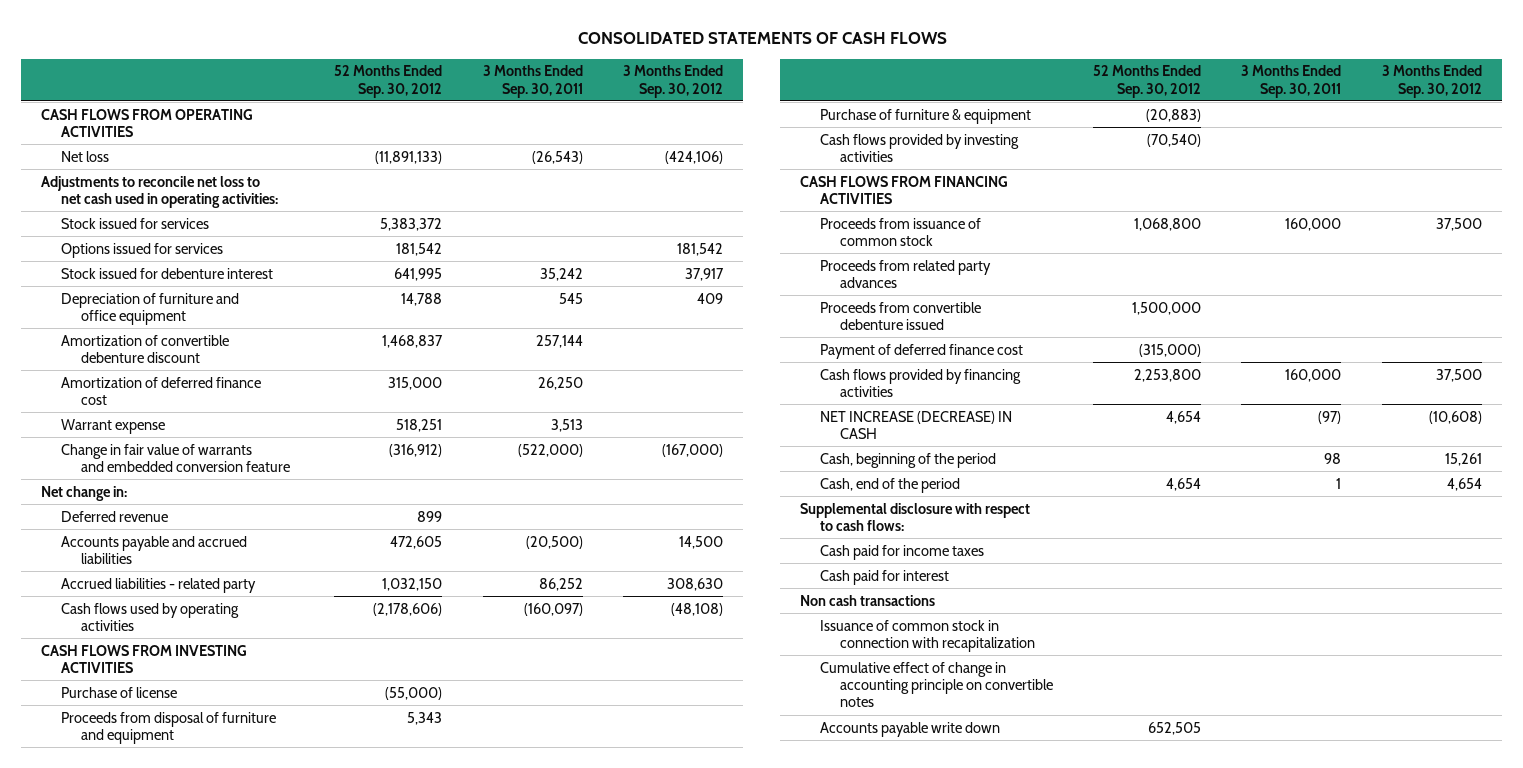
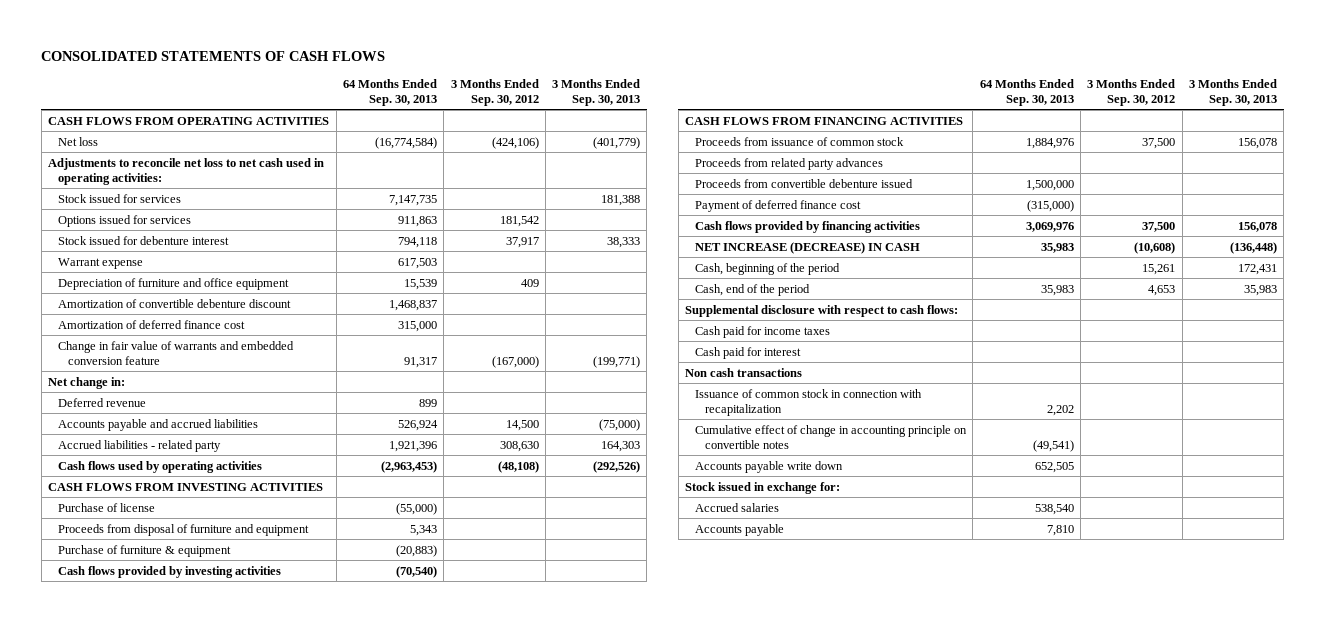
- | 52 Months Ended Sep. 30, 2012 | 3 Months Ended Sep. 30, 2011 | 3 Months Ended Sep. 30, 2012
+ | 64 Months Ended Sep. 30, 2013 | 3 Months Ended Sep. 30, 2012 | 3 Months Ended Sep. 30, 2013
moved up: Warrant expense | 617,503 | |
- Cash, end of the period | 4,654 | 1 | 4,654
+ Cash, end of the period | 35,983 | 4,653 | 35,983
+ Stock issued in exchange for:
+ Accrued salaries | 538,540 | |
+ Accounts payable | 7,810 | |

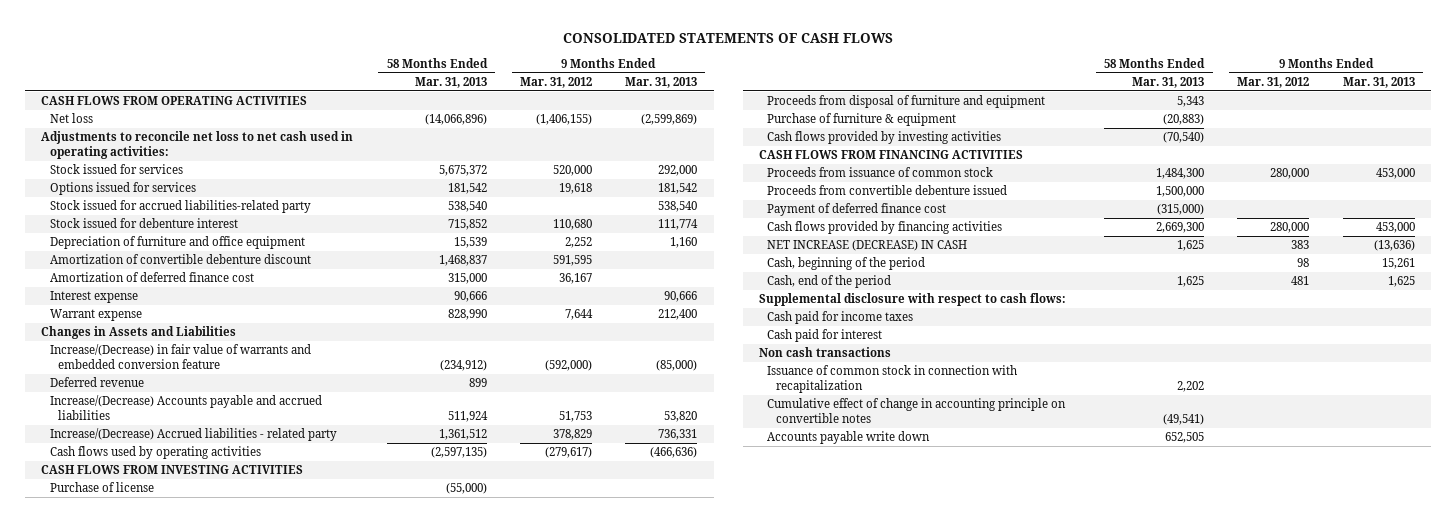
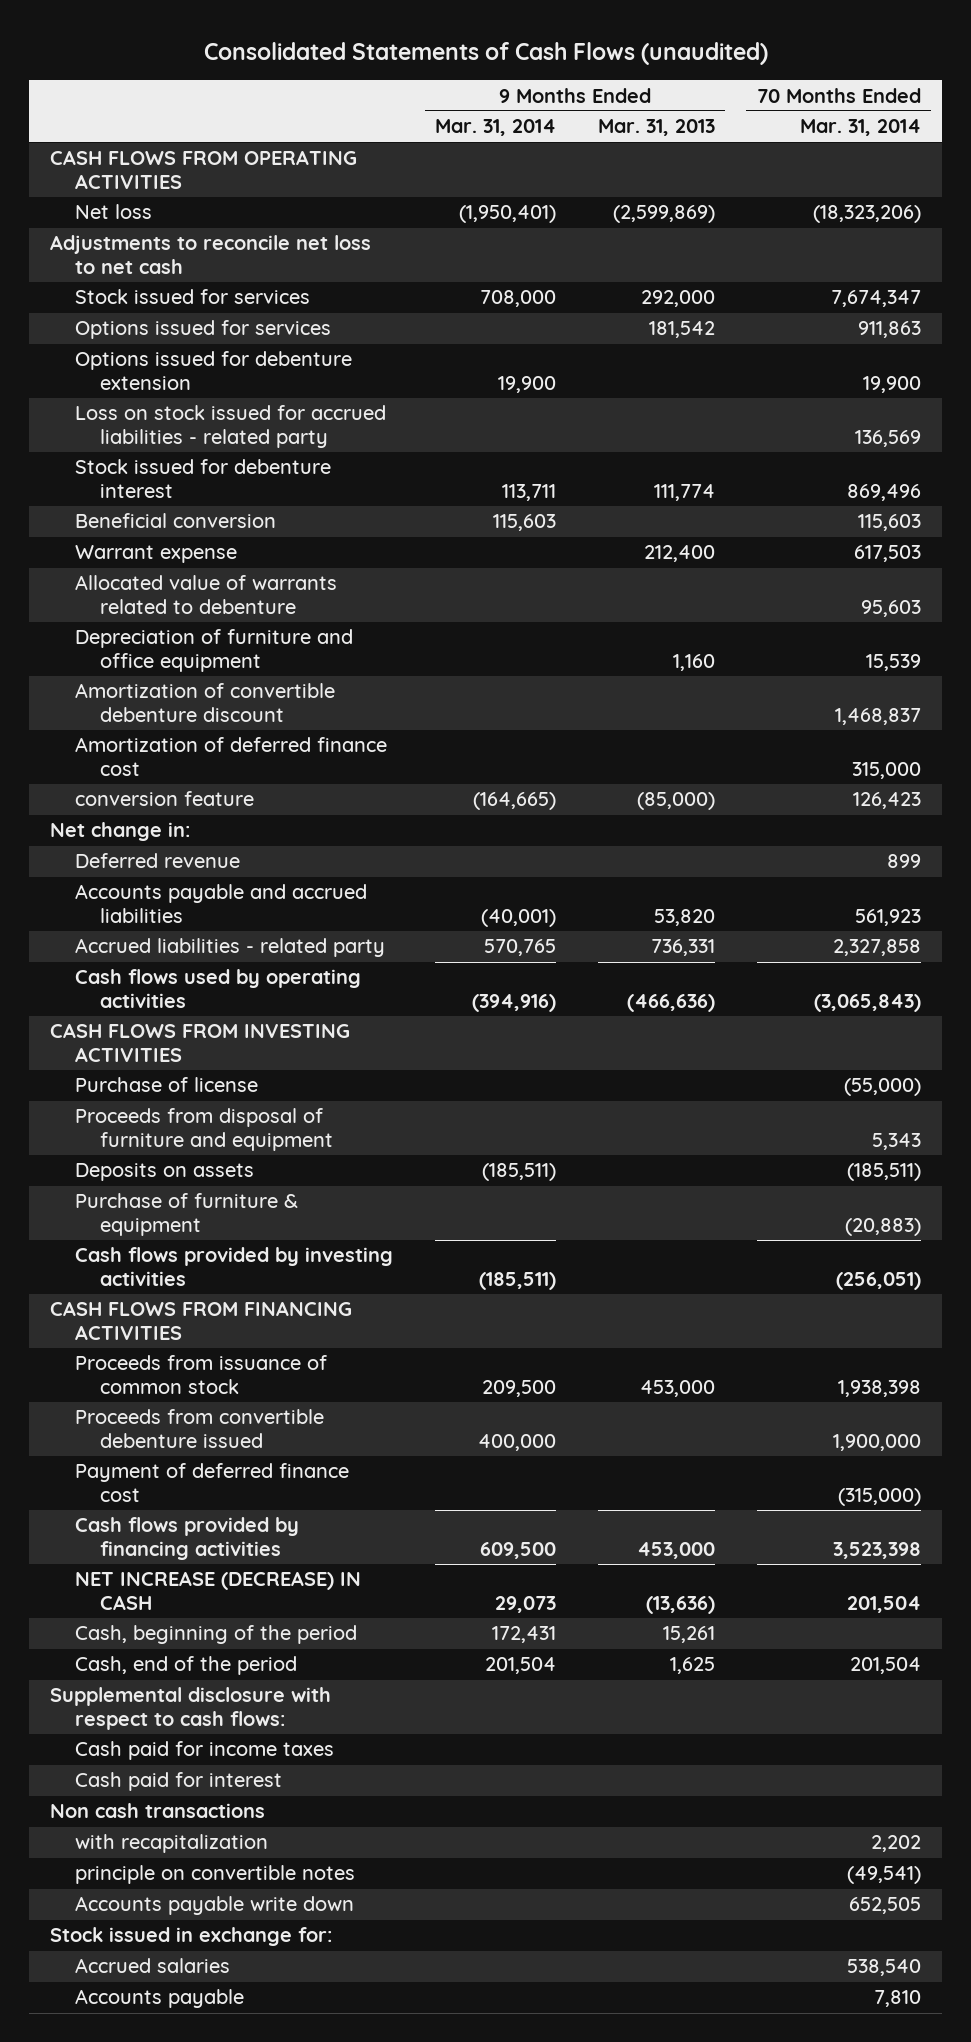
- CONSOLIDATED STATEMENTS OF CASH FLOWS
+ Consolidated Statements of Cash Flows (unaudited)
- | 58 Months Ended Mar. 31, 2013 | 9 Months Ended Mar. 31, 2012 | 9 Months Ended Mar. 31, 2013
+ | 9 Months Ended Mar. 31, 2014 | 9 Months Ended Mar. 31, 2013 | 70 Months Ended Mar. 31, 2014
- Adjustments to reconcile net loss to net cash used in operating activities:
+ Adjustments to reconcile net loss to net cash
- Stock issued for accrued liabilities-related party | 538,540 | | 538,540
+ Options issued for debenture extension | 19,900 | | 19,900
+ Loss on stock issued for accrued liabilities - related party | | | 136,569
+ Beneficial conversion | 115,603 | | 115,603
moved up: Warrant expense | | 212,400 | 617,503
+ Allocated value of warrants related to debenture | | | 95,603
- Interest expense | 90,666 | | 90,666
- Changes in Assets and Liabilities
- Increase/(Decrease) in fair value of warrants and embedded conversion feature | (234,912) | (592,000) | (85,000)
+ conversion feature | (164,665) | (85,000) | 126,423
+ Net change in:
- Increase/(Decrease) Accounts payable and accrued liabilities | 511,924 | 51,753 | 53,820
- Increase/(Decrease) Accrued liabilities - related party | 1,361,512 | 378,829 | 736,331
+ Accounts payable and accrued liabilities | (40,001) | 53,820 | 561,923
+ Accrued liabilities - related party | 570,765 | 736,331 | 2,327,858
+ Deposits on assets | (185,511) | | (185,511)
- Issuance of common stock in connection with recapitalization | 2,202 | |
- Cumulative effect of change in accounting principle on convertible notes | (49,541) | |
+ with recapitalization | | | 2,202
+ principle on convertible notes | | | (49,541)
+ Stock issued in exchange for:
+ Accrued salaries | | | 538,540
+ Accounts payable | | | 7,810

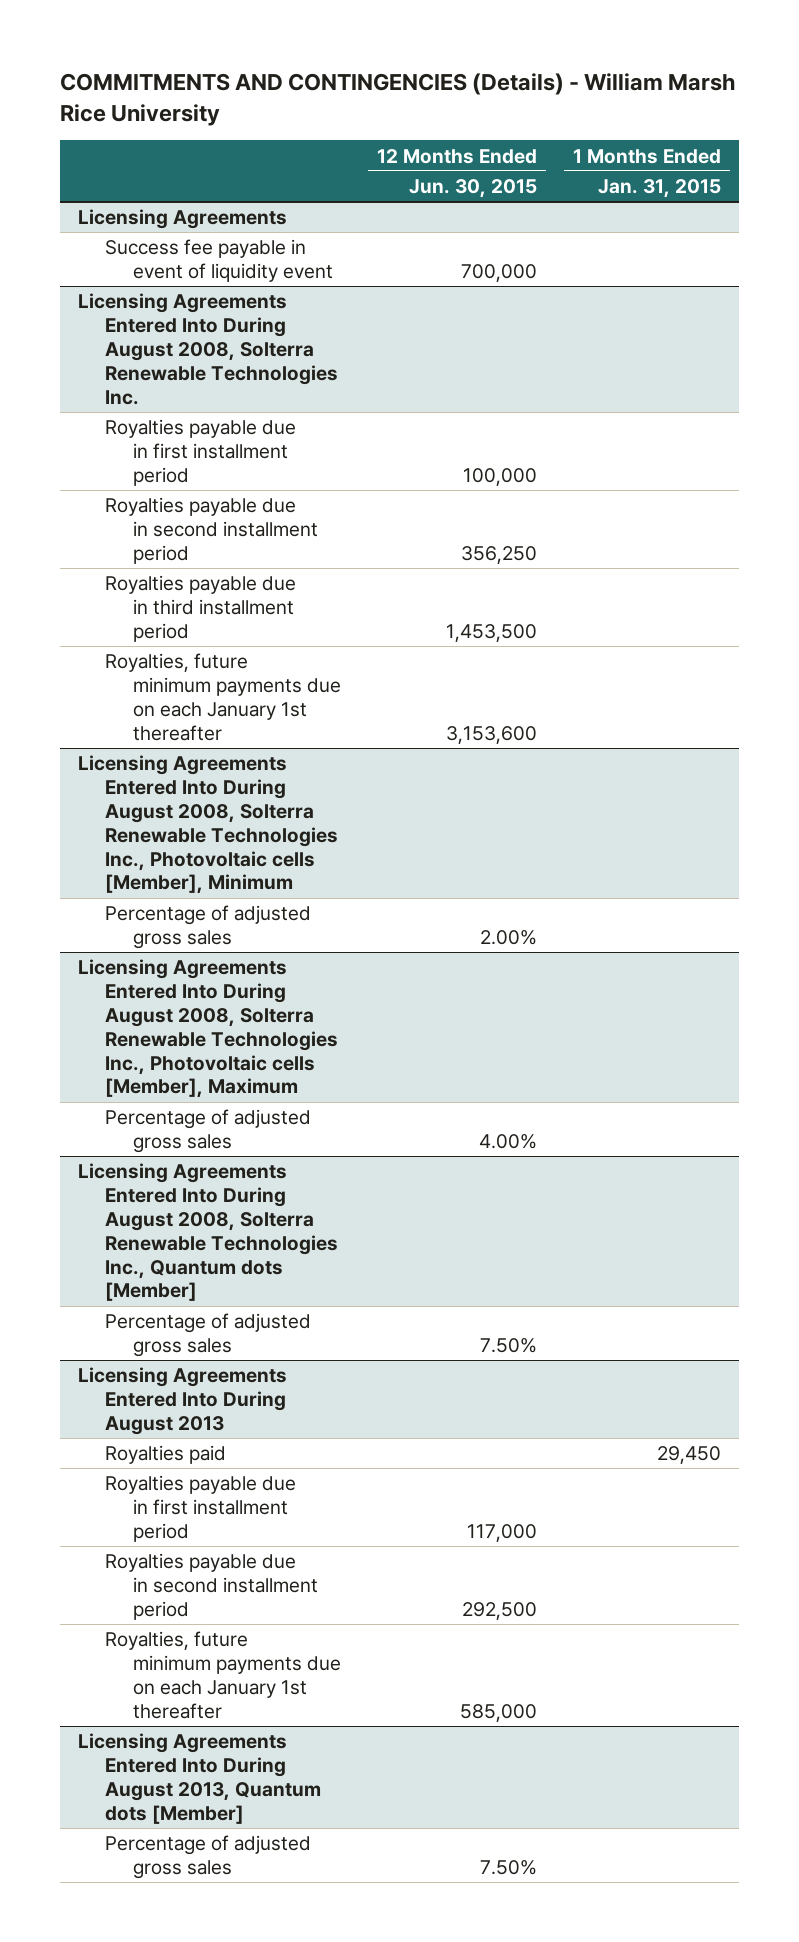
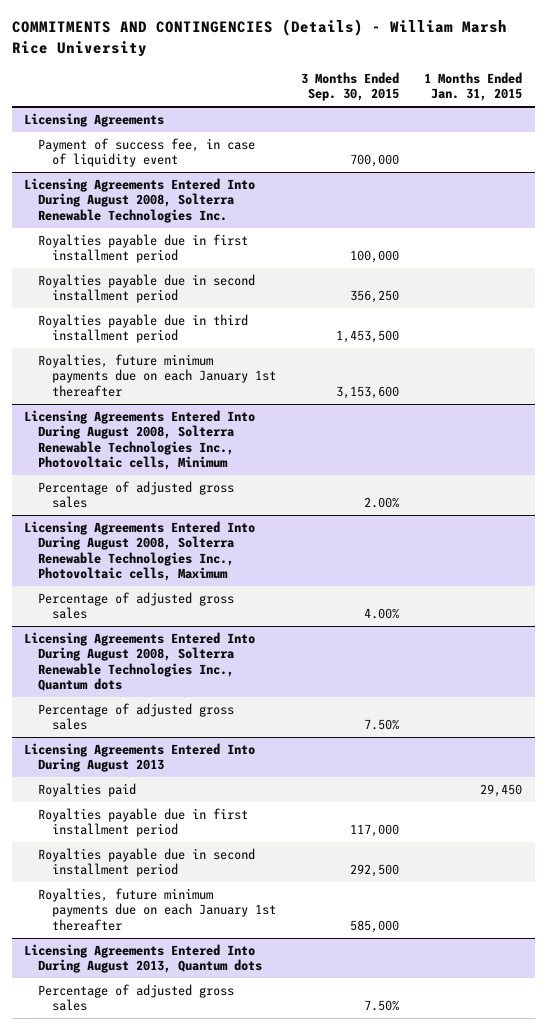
- | 12 Months Ended Jun. 30, 2015 | 1 Months Ended Jan. 31, 2015
+ | 3 Months Ended Sep. 30, 2015 | 1 Months Ended Jan. 31, 2015
@ Licensing Agreements
- Success fee payable in event of liquidity event | 700,000 |
+ Payment of success fee, in case of liquidity event | 700,000 |
- Licensing Agreements Entered Into During August 2008, Solterra Renewable Technologies Inc., Photovoltaic cells [Member], Minimum
+ Licensing Agreements Entered Into During August 2008, Solterra Renewable Technologies Inc., Photovoltaic cells, Minimum
- Licensing Agreements Entered Into During August 2008, Solterra Renewable Technologies Inc., Photovoltaic cells [Member], Maximum
+ Licensing Agreements Entered Into During August 2008, Solterra Renewable Technologies Inc., Photovoltaic cells, Maximum
- Licensing Agreements Entered Into During August 2008, Solterra Renewable Technologies Inc., Quantum dots [Member]
+ Licensing Agreements Entered Into During August 2008, Solterra Renewable Technologies Inc., Quantum dots
- Licensing Agreements Entered Into During August 2013, Quantum dots [Member]
+ Licensing Agreements Entered Into During August 2013, Quantum dots

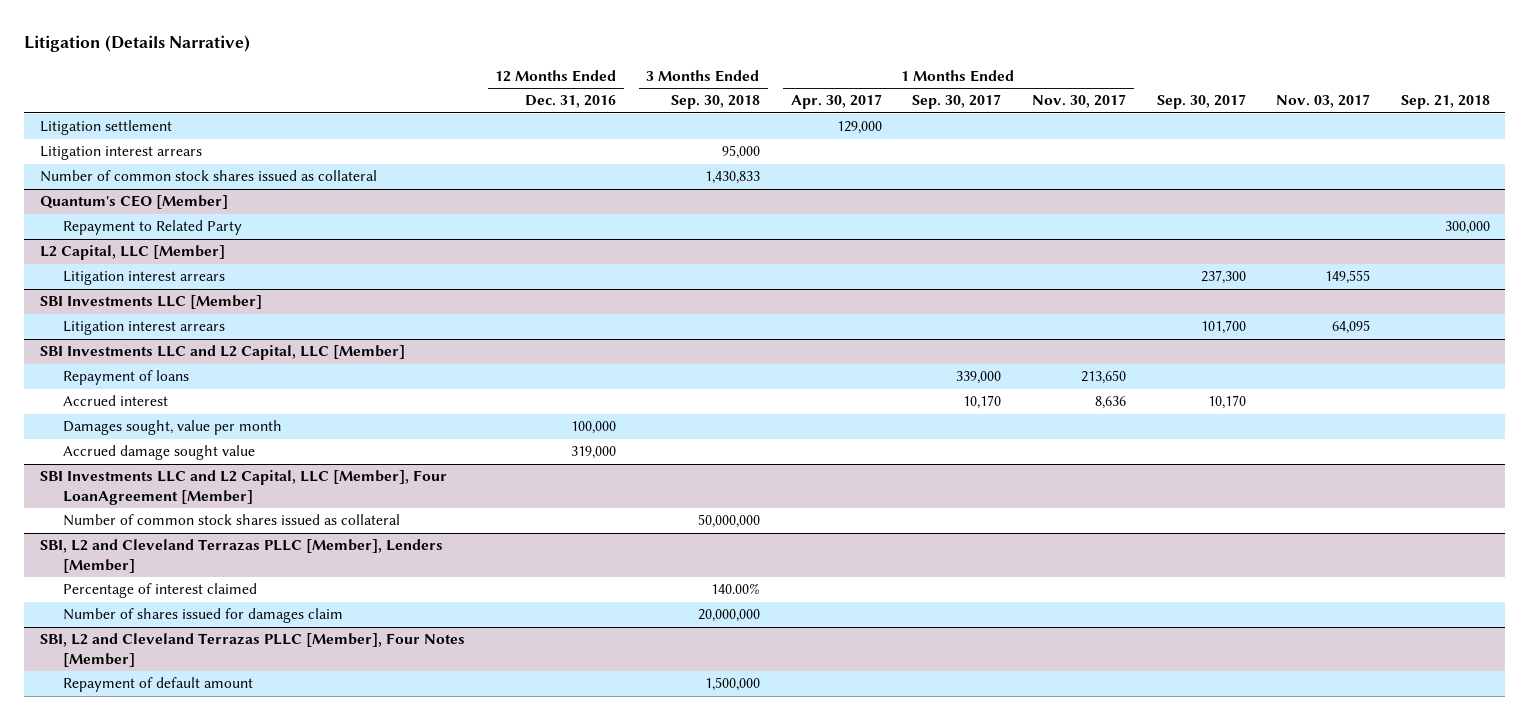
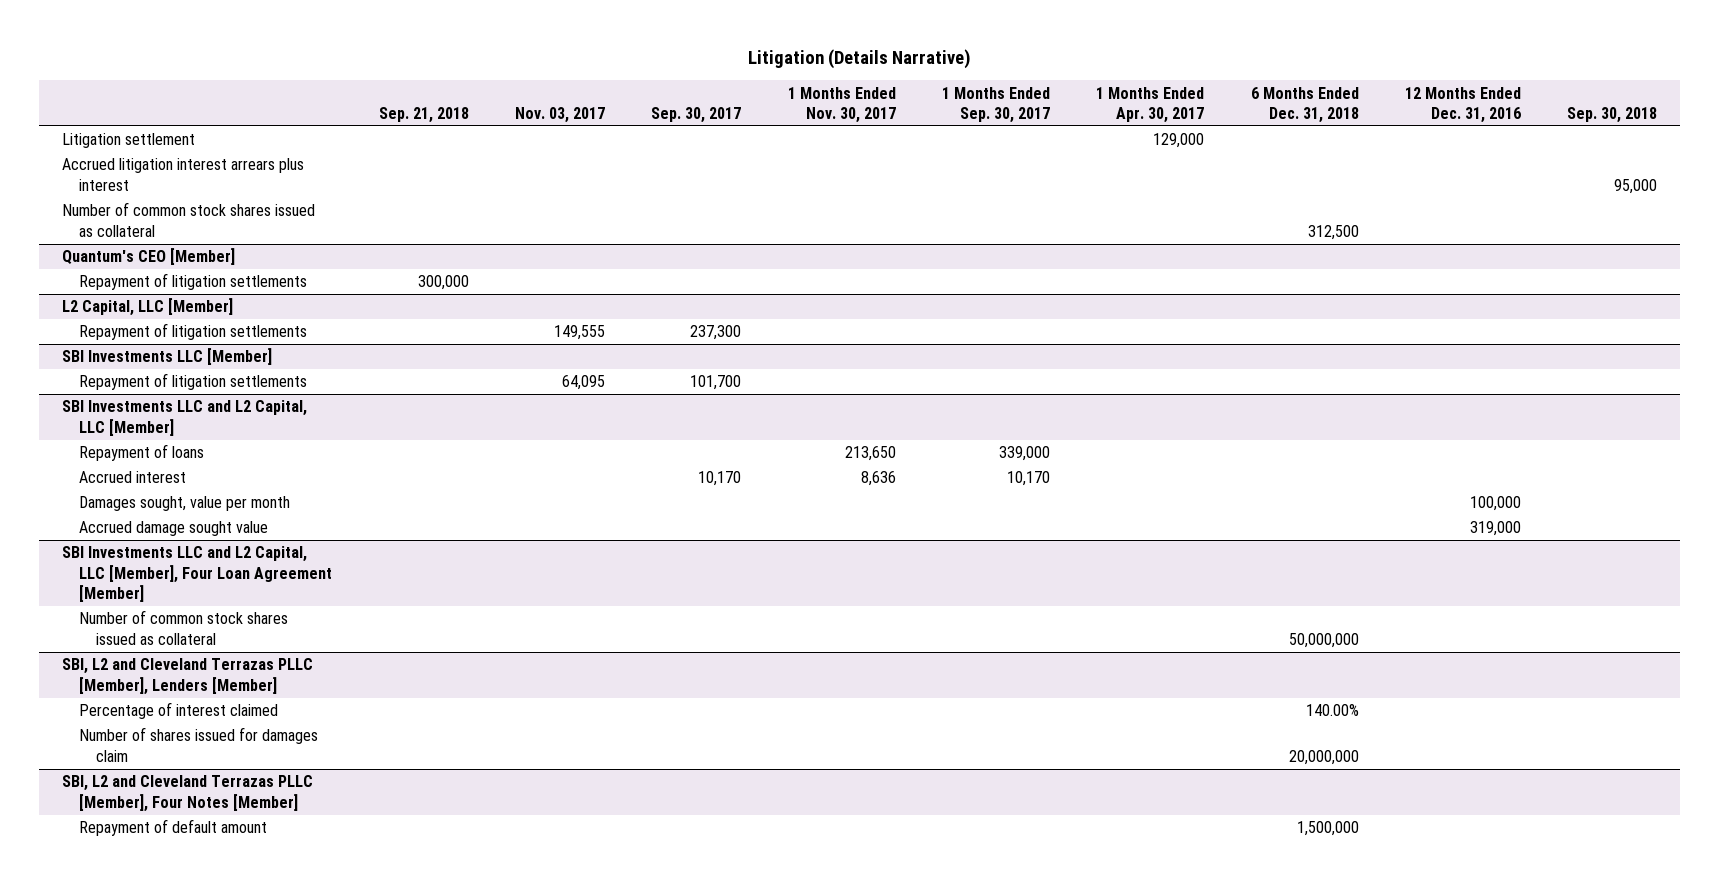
- | 12 Months Ended Dec. 31, 2016 | 3 Months Ended Sep. 30, 2018 | 1 Months Ended Apr. 30, 2017 | 1 Months Ended Sep. 30, 2017 | 1 Months Ended Nov. 30, 2017 | Sep. 30, 2017 | Nov. 03, 2017 | Sep. 21, 2018
+ | Sep. 21, 2018 | Nov. 03, 2017 | Sep. 30, 2017 | 1 Months Ended Nov. 30, 2017 | 1 Months Ended Sep. 30, 2017 | 1 Months Ended Apr. 30, 2017 | 6 Months Ended Dec. 31, 2018 | 12 Months Ended Dec. 31, 2016 | Sep. 30, 2018
- Litigation interest arrears | | 95,000 | | | | | |
+ Accrued litigation interest arrears plus interest | | | | | | | | | 95,000
@ Quantum's CEO [Member]
- Repayment to Related Party | | | | | | | | 300,000
+ Repayment of litigation settlements | 300,000 | | | | | | | |
@ L2 Capital, LLC [Member]
- Litigation interest arrears | | | | | | 237,300 | 149,555 |
+ Repayment of litigation settlements | | 149,555 | 237,300 | | | | | |
@ SBI Investments LLC [Member]
- Litigation interest arrears | | | | | | 101,700 | 64,095 |
+ Repayment of litigation settlements | | 64,095 | 101,700 | | | | | |
- SBI Investments LLC and L2 Capital, LLC [Member], Four LoanAgreement [Member]
+ SBI Investments LLC and L2 Capital, LLC [Member], Four Loan Agreement [Member]

